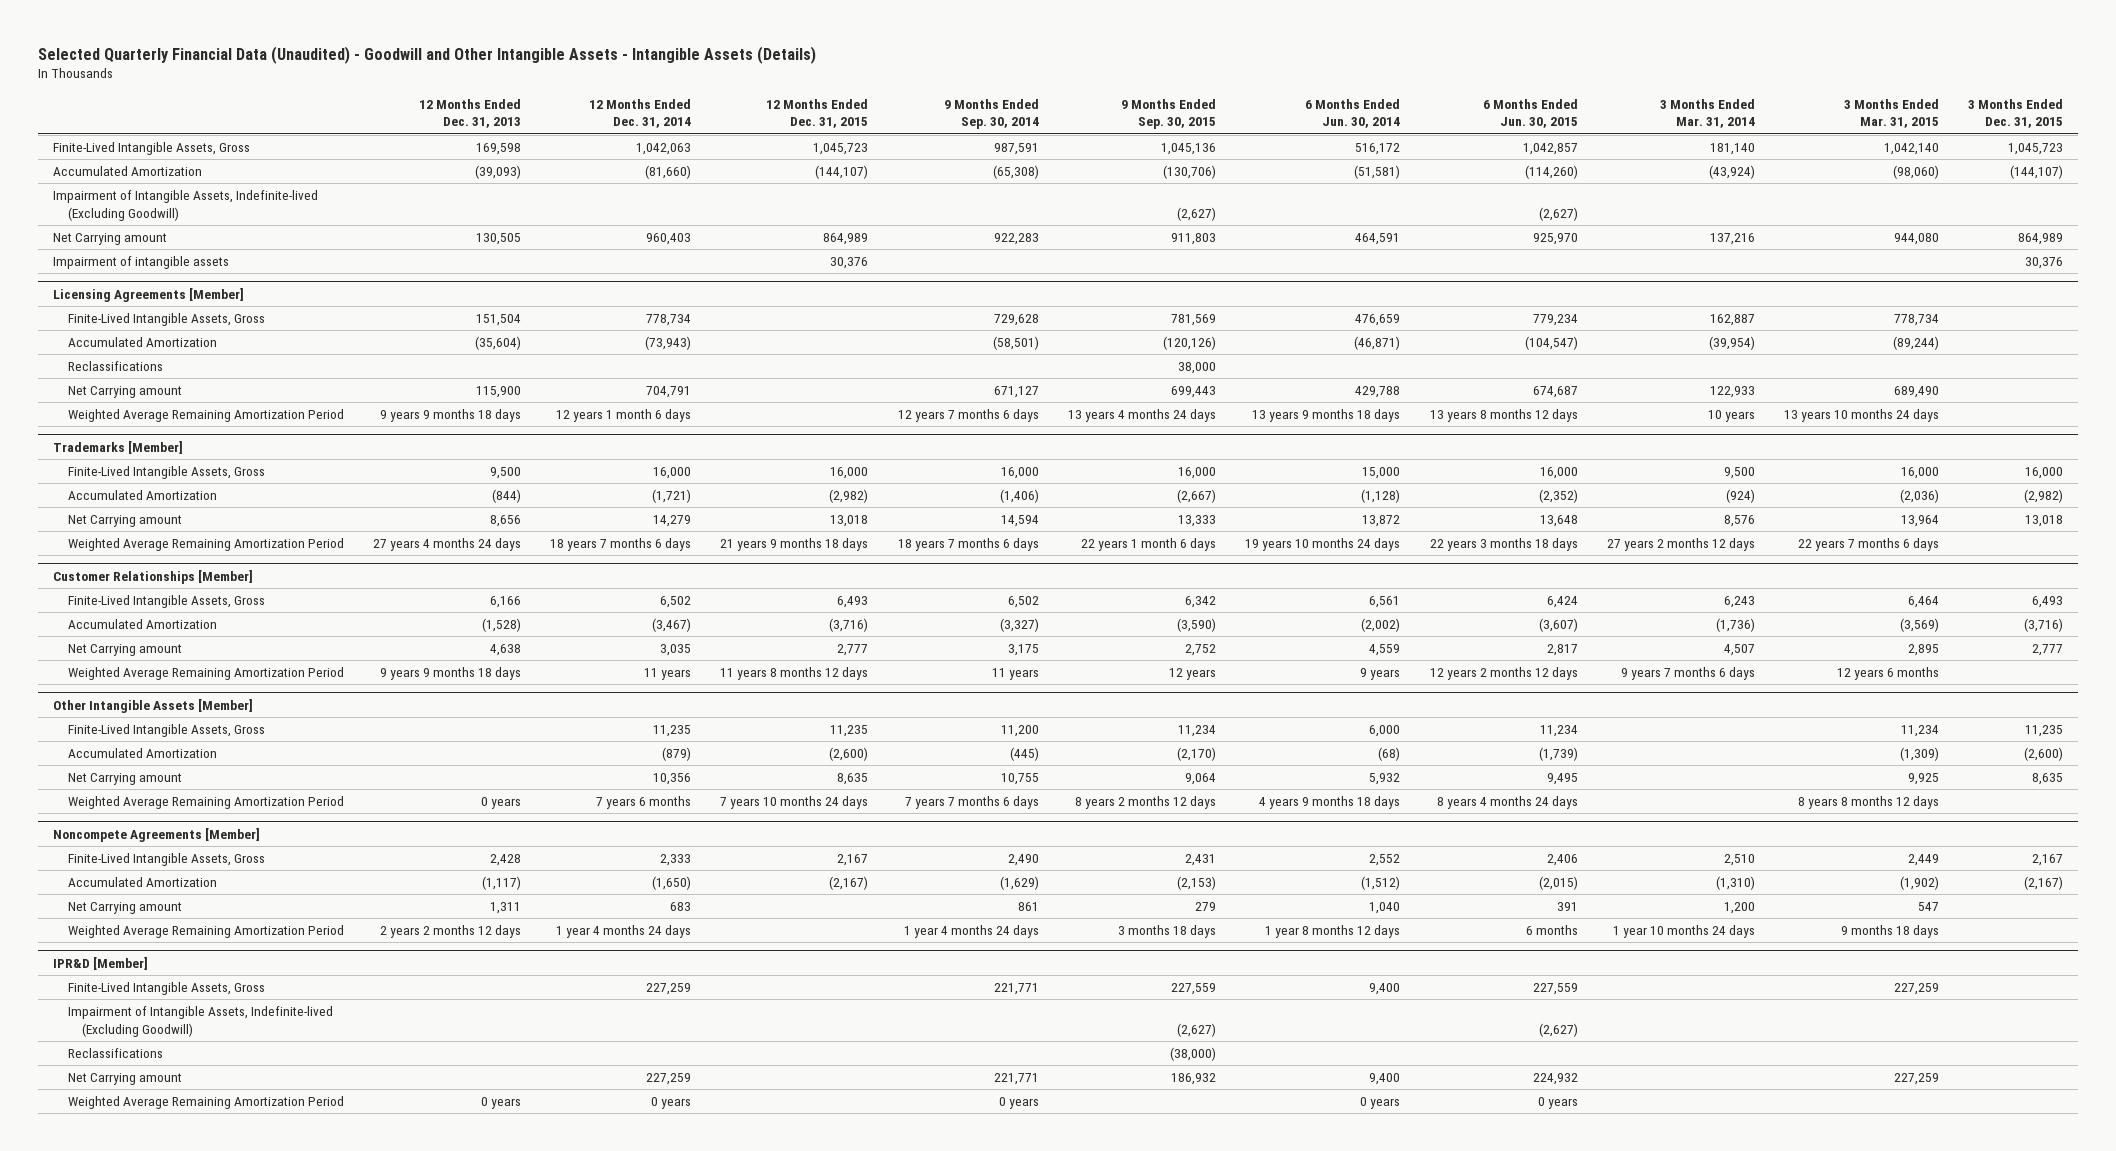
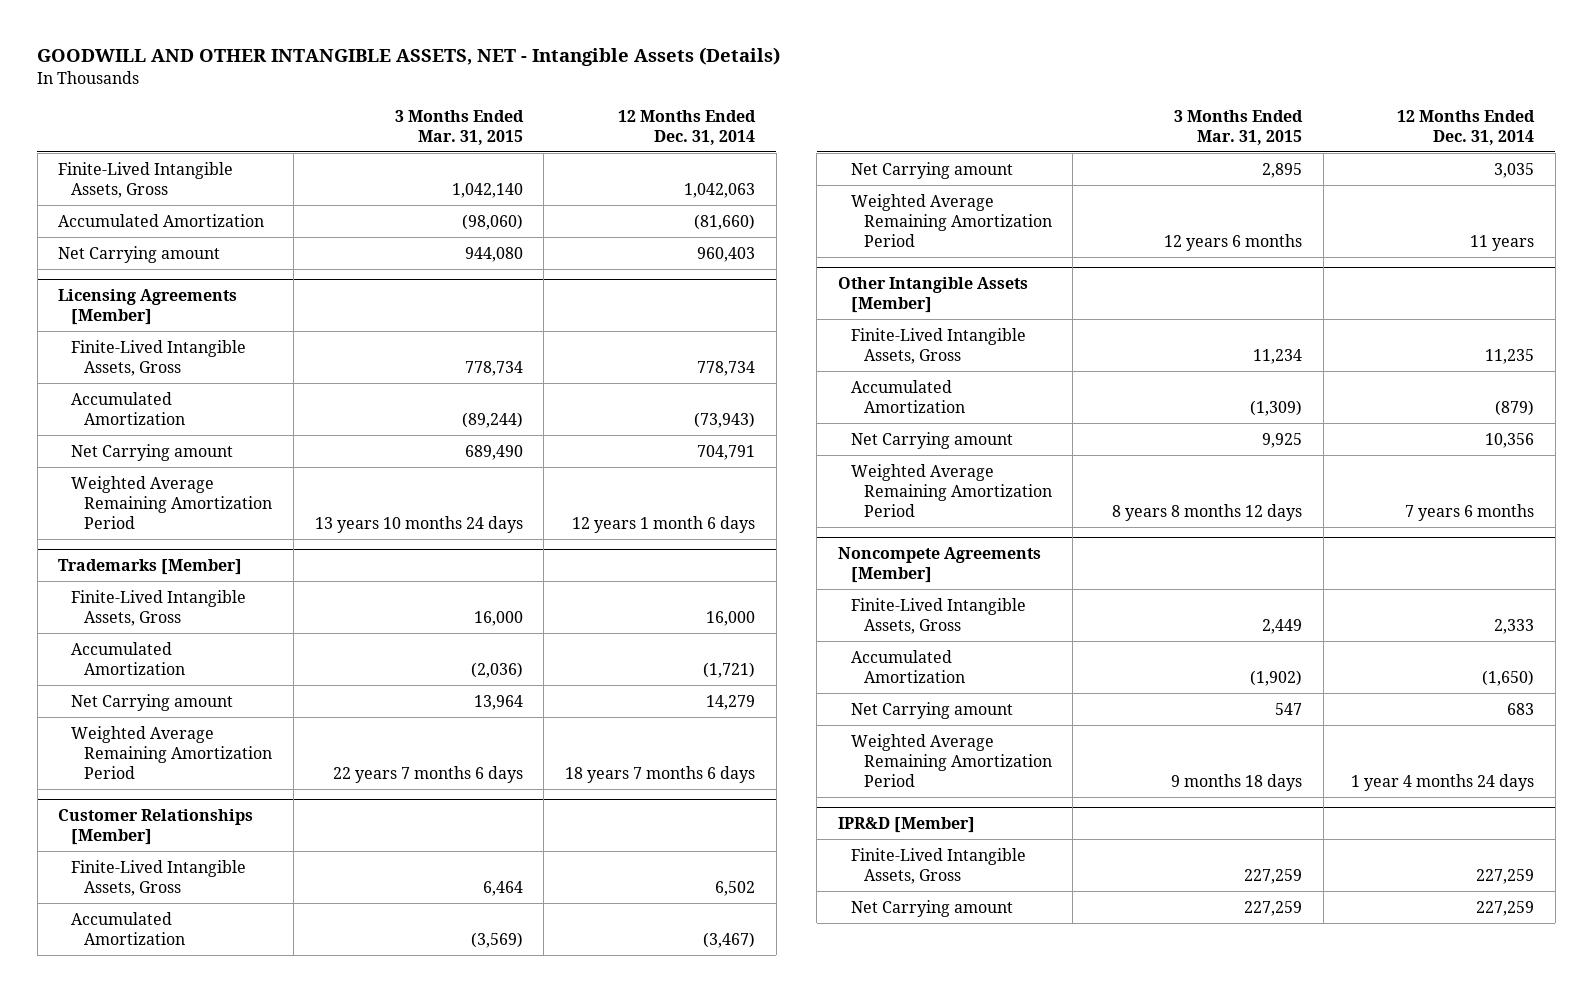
- Selected Quarterly Financial Data (Unaudited) - Goodwill and Other Intangible Assets - Intangible Assets (Details)
+ GOODWILL AND OTHER INTANGIBLE ASSETS, NET - Intangible Assets (Details)
- | 12 Months Ended Dec. 31, 2013 | 12 Months Ended Dec. 31, 2014 | 12 Months Ended Dec. 31, 2015 | 9 Months Ended Sep. 30, 2014 | 9 Months Ended Sep. 30, 2015 | 6 Months Ended Jun. 30, 2014 | 6 Months Ended Jun. 30, 2015 | 3 Months Ended Mar. 31, 2014 | 3 Months Ended Mar. 31, 2015 | 3 Months Ended Dec. 31, 2015
+ | 3 Months Ended Mar. 31, 2015 | 12 Months Ended Dec. 31, 2014
- Impairment of Intangible Assets, Indefinite-lived (Excluding Goodwill) | | | | | (2,627) | | (2,627) | | |
- Impairment of intangible assets | | | 30,376 | | | | | | | 30,376
@ Licensing Agreements [Member]
- Reclassifications | | | | | 38,000 | | | | |
@ IPR&D [Member]
- Impairment of Intangible Assets, Indefinite-lived (Excluding Goodwill) | | | | | (2,627) | | (2,627) | | |
- Reclassifications | | | | | (38,000) | | | | |
- Weighted Average Remaining Amortization Period | 0 years | 0 years | | 0 years | | 0 years | 0 years | | |

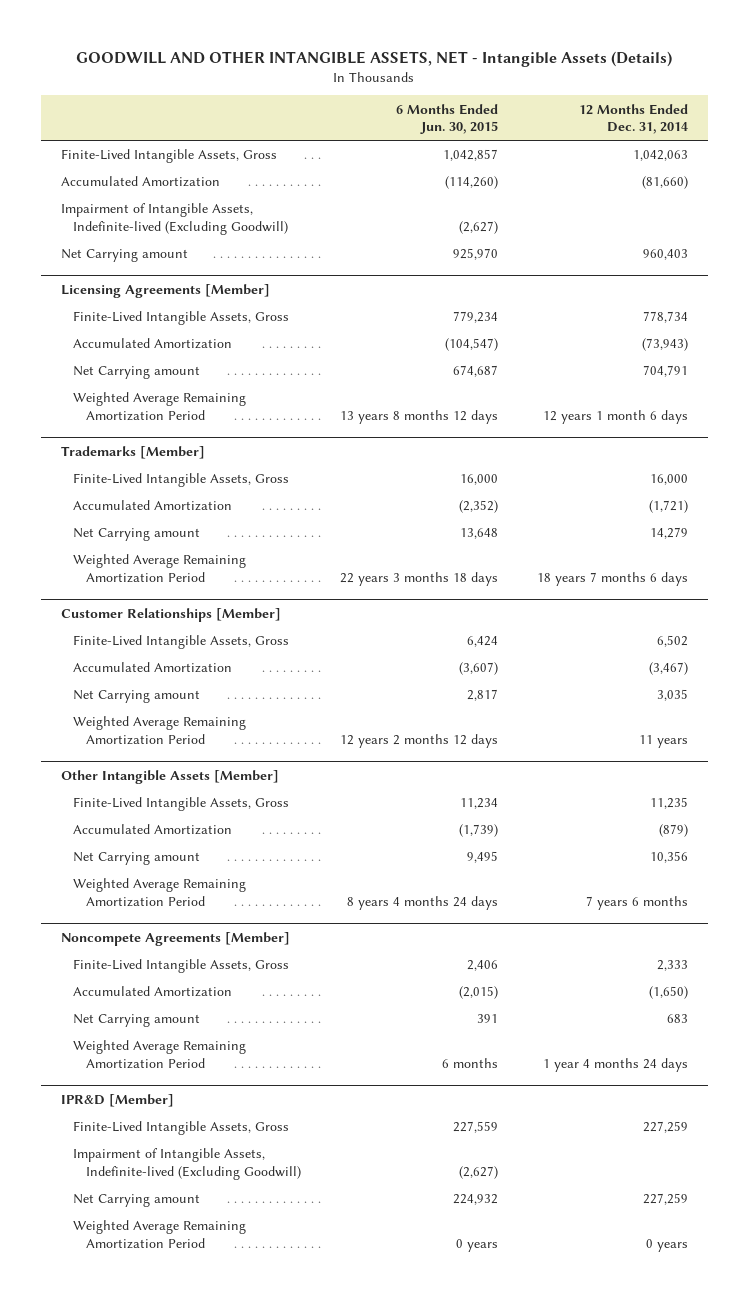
- | 3 Months Ended Mar. 31, 2015 | 12 Months Ended Dec. 31, 2014
+ | 6 Months Ended Jun. 30, 2015 | 12 Months Ended Dec. 31, 2014
+ Impairment of Intangible Assets, Indefinite-lived (Excluding Goodwill) | (2,627) |
@ IPR&D [Member]
+ Impairment of Intangible Assets, Indefinite-lived (Excluding Goodwill) | (2,627) |
+ Weighted Average Remaining Amortization Period | 0 years | 0 years

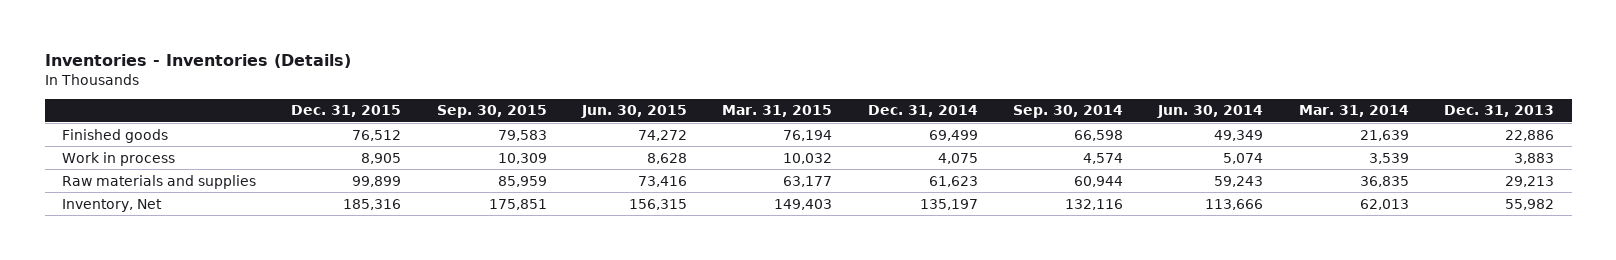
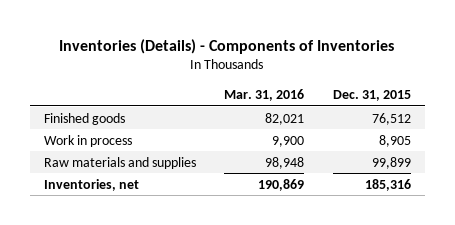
- Inventories - Inventories (Details)
+ Inventories (Details) - Components of Inventories
- | Dec. 31, 2015 | Sep. 30, 2015 | Jun. 30, 2015 | Mar. 31, 2015 | Dec. 31, 2014 | Sep. 30, 2014 | Jun. 30, 2014 | Mar. 31, 2014 | Dec. 31, 2013
+ | Mar. 31, 2016 | Dec. 31, 2015
- Inventory, Net | 185,316 | 175,851 | 156,315 | 149,403 | 135,197 | 132,116 | 113,666 | 62,013 | 55,982
+ Inventories, net | 190,869 | 185,316

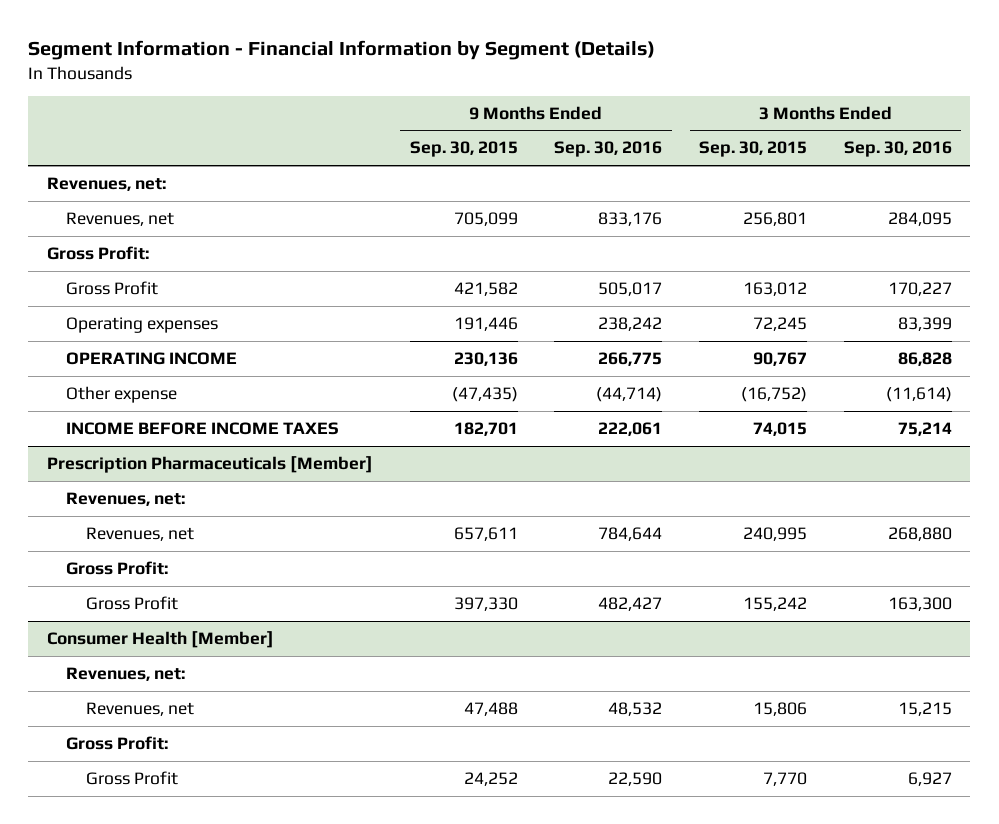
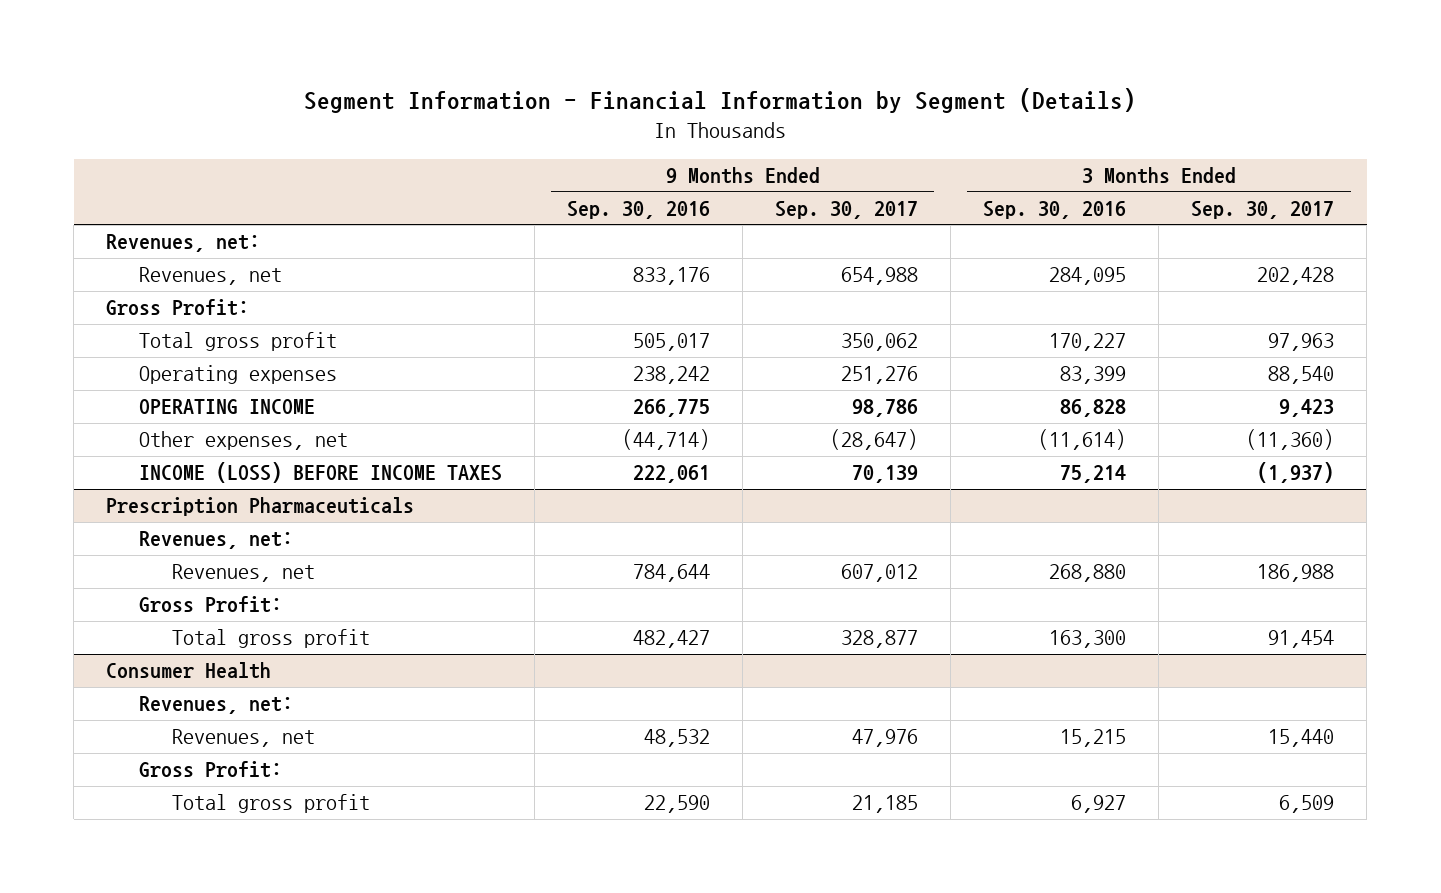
- | 9 Months Ended Sep. 30, 2015 | 9 Months Ended Sep. 30, 2016 | 3 Months Ended Sep. 30, 2015 | 3 Months Ended Sep. 30, 2016
+ | 9 Months Ended Sep. 30, 2016 | 9 Months Ended Sep. 30, 2017 | 3 Months Ended Sep. 30, 2016 | 3 Months Ended Sep. 30, 2017
- Gross Profit | 421,582 | 505,017 | 163,012 | 170,227
+ Total gross profit | 505,017 | 350,062 | 170,227 | 97,963
- Other expense | (47,435) | (44,714) | (16,752) | (11,614)
- INCOME BEFORE INCOME TAXES | 182,701 | 222,061 | 74,015 | 75,214
- Prescription Pharmaceuticals [Member]
+ Other expenses, net | (44,714) | (28,647) | (11,614) | (11,360)
+ INCOME (LOSS) BEFORE INCOME TAXES | 222,061 | 70,139 | 75,214 | (1,937)
+ Prescription Pharmaceuticals
- Gross Profit | 397,330 | 482,427 | 155,242 | 163,300
- Consumer Health [Member]
+ Total gross profit | 482,427 | 328,877 | 163,300 | 91,454
+ Consumer Health
- Gross Profit | 24,252 | 22,590 | 7,770 | 6,927
+ Total gross profit | 22,590 | 21,185 | 6,927 | 6,509

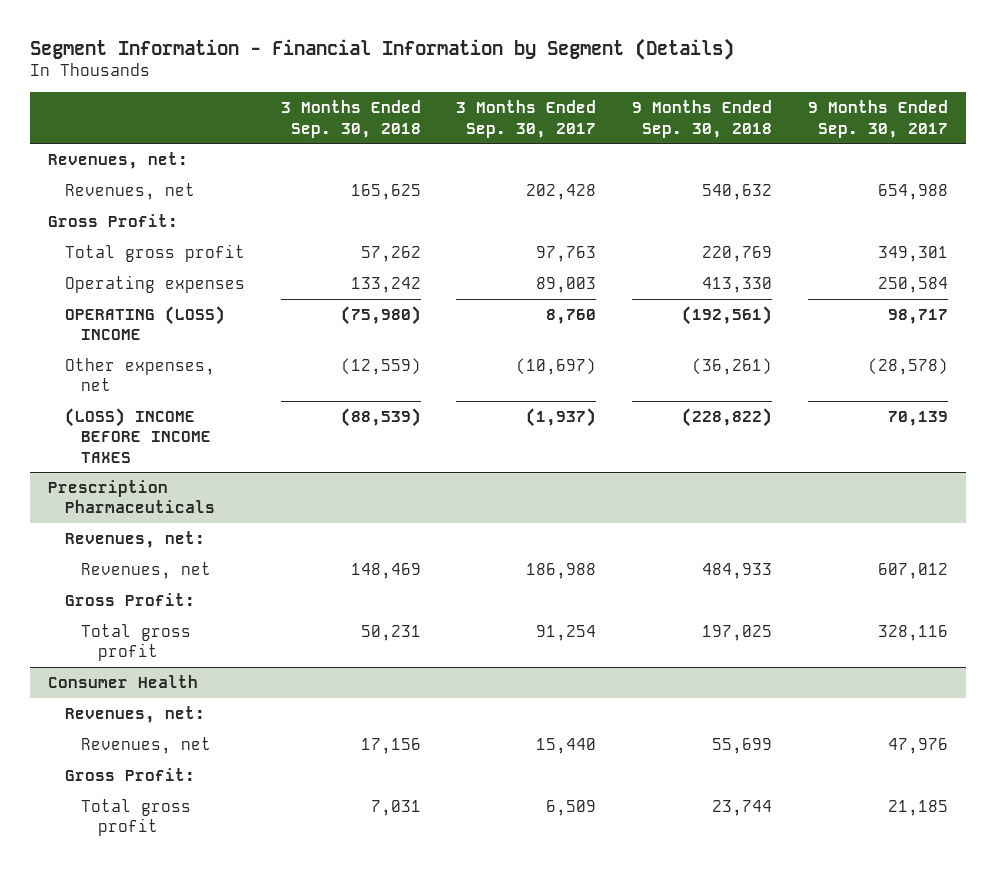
- | 9 Months Ended Sep. 30, 2016 | 9 Months Ended Sep. 30, 2017 | 3 Months Ended Sep. 30, 2016 | 3 Months Ended Sep. 30, 2017
+ | 3 Months Ended Sep. 30, 2018 | 3 Months Ended Sep. 30, 2017 | 9 Months Ended Sep. 30, 2018 | 9 Months Ended Sep. 30, 2017
- Total gross profit | 505,017 | 350,062 | 170,227 | 97,963
- Operating expenses | 238,242 | 251,276 | 83,399 | 88,540
- OPERATING INCOME | 266,775 | 98,786 | 86,828 | 9,423
- Other expenses, net | (44,714) | (28,647) | (11,614) | (11,360)
- INCOME (LOSS) BEFORE INCOME TAXES | 222,061 | 70,139 | 75,214 | (1,937)
+ Total gross profit | 57,262 | 97,763 | 220,769 | 349,301
+ Operating expenses | 133,242 | 89,003 | 413,330 | 250,584
+ OPERATING (LOSS) INCOME | (75,980) | 8,760 | (192,561) | 98,717
+ Other expenses, net | (12,559) | (10,697) | (36,261) | (28,578)
+ (LOSS) INCOME BEFORE INCOME TAXES | (88,539) | (1,937) | (228,822) | 70,139
@ Prescription Pharmaceuticals
- Total gross profit | 482,427 | 328,877 | 163,300 | 91,454
+ Total gross profit | 50,231 | 91,254 | 197,025 | 328,116

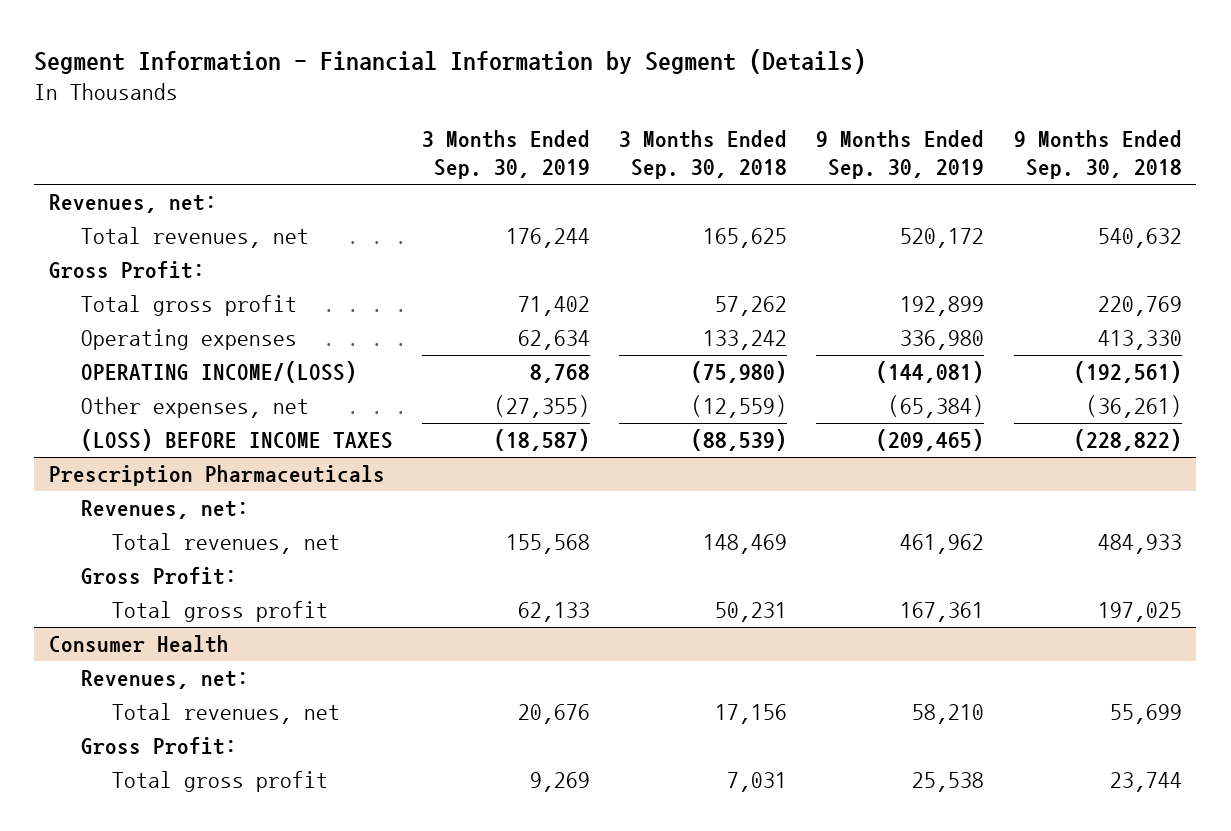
- | 3 Months Ended Sep. 30, 2018 | 3 Months Ended Sep. 30, 2017 | 9 Months Ended Sep. 30, 2018 | 9 Months Ended Sep. 30, 2017
+ | 3 Months Ended Sep. 30, 2019 | 3 Months Ended Sep. 30, 2018 | 9 Months Ended Sep. 30, 2019 | 9 Months Ended Sep. 30, 2018
- Revenues, net | 165,625 | 202,428 | 540,632 | 654,988
+ Total revenues, net | 176,244 | 165,625 | 520,172 | 540,632
- OPERATING (LOSS) INCOME | (75,980) | 8,760 | (192,561) | 98,717
+ OPERATING INCOME/(LOSS) | 8,768 | (75,980) | (144,081) | (192,561)
- (LOSS) INCOME BEFORE INCOME TAXES | (88,539) | (1,937) | (228,822) | 70,139
+ (LOSS) BEFORE INCOME TAXES | (18,587) | (88,539) | (209,465) | (228,822)
@ Prescription Pharmaceuticals
- Revenues, net | 148,469 | 186,988 | 484,933 | 607,012
+ Total revenues, net | 155,568 | 148,469 | 461,962 | 484,933
@ Consumer Health
- Revenues, net | 17,156 | 15,440 | 55,699 | 47,976
+ Total revenues, net | 20,676 | 17,156 | 58,210 | 55,699

